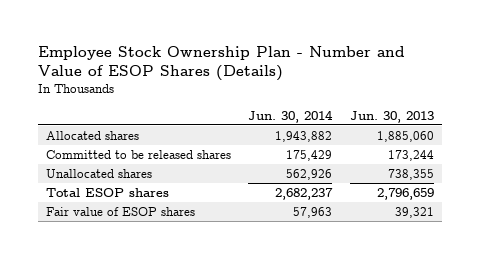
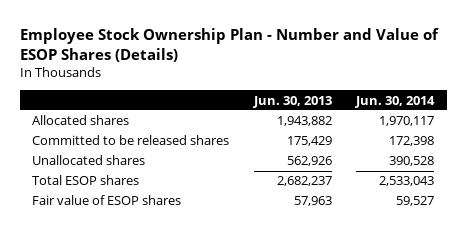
- | Jun. 30, 2014 | Jun. 30, 2013
+ | Jun. 30, 2013 | Jun. 30, 2014
- Allocated shares | 1,943,882 | 1,885,060
- Committed to be released shares | 175,429 | 173,244
- Unallocated shares | 562,926 | 738,355
- Total ESOP shares | 2,682,237 | 2,796,659
- Fair value of ESOP shares | 57,963 | 39,321
+ Allocated shares | 1,943,882 | 1,970,117
+ Committed to be released shares | 175,429 | 172,398
+ Unallocated shares | 562,926 | 390,528
+ Total ESOP shares | 2,682,237 | 2,533,043
+ Fair value of ESOP shares | 57,963 | 59,527

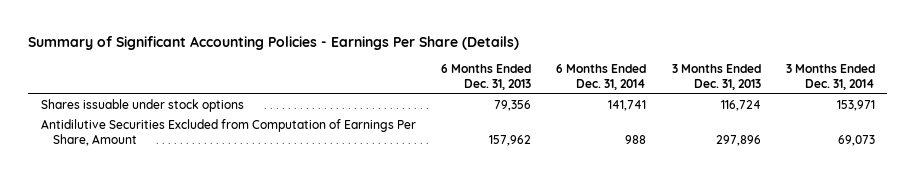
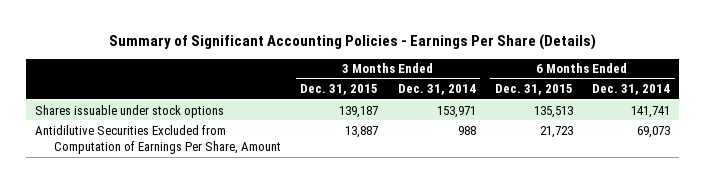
- | 6 Months Ended Dec. 31, 2013 | 6 Months Ended Dec. 31, 2014 | 3 Months Ended Dec. 31, 2013 | 3 Months Ended Dec. 31, 2014
+ | 3 Months Ended Dec. 31, 2015 | 3 Months Ended Dec. 31, 2014 | 6 Months Ended Dec. 31, 2015 | 6 Months Ended Dec. 31, 2014
- Antidilutive Securities Excluded from Computation of Earnings Per Share, Amount | 157,962 | 988 | 297,896 | 69,073
+ Antidilutive Securities Excluded from Computation of Earnings Per Share, Amount | 13,887 | 988 | 21,723 | 69,073

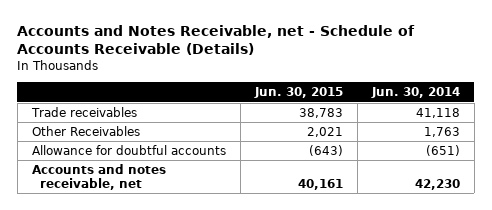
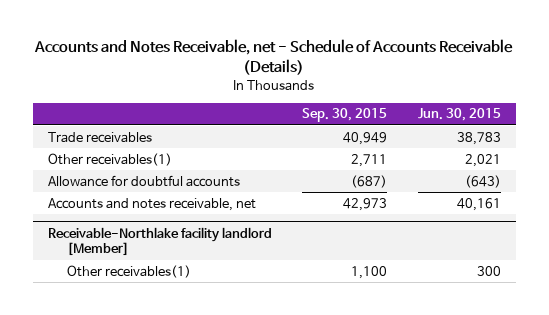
- | Jun. 30, 2015 | Jun. 30, 2014
+ | Sep. 30, 2015 | Jun. 30, 2015
- Other Receivables | 2,021 | 1,763
+ Other receivables(1) | 2,711 | 2,021
+ Receivable-Northlake facility landlord [Member]
+ Other receivables(1) | 1,100 | 300

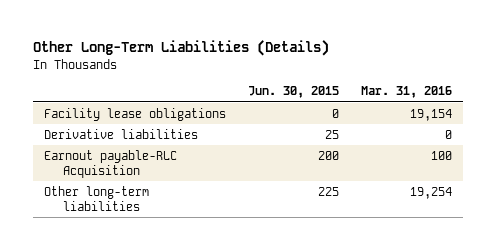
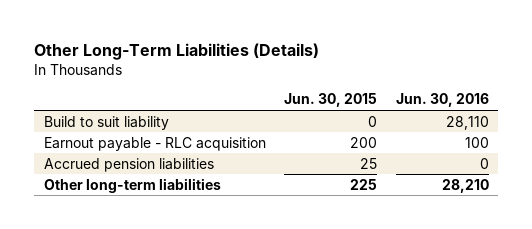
- | Jun. 30, 2015 | Mar. 31, 2016
+ | Jun. 30, 2015 | Jun. 30, 2016
- Facility lease obligations | 0 | 19,154
- Derivative liabilities | 25 | 0
- Earnout payable-RLC Acquisition | 200 | 100
+ Build to suit liability | 0 | 28,110
+ Earnout payable - RLC acquisition | 200 | 100
+ Accrued pension liabilities | 25 | 0

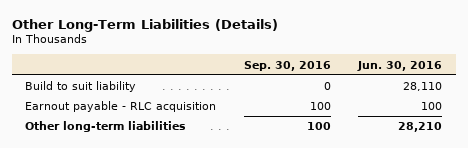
- | Jun. 30, 2015 | Jun. 30, 2016
+ | Sep. 30, 2016 | Jun. 30, 2016
- Accrued pension liabilities | 25 | 0

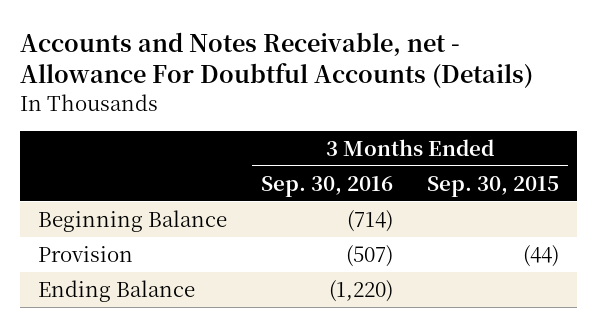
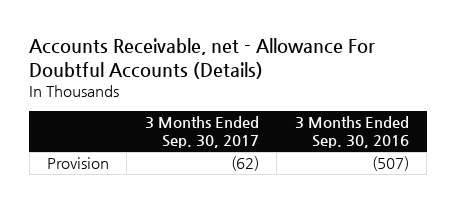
- Accounts and Notes Receivable, net - Allowance For Doubtful Accounts (Details)
+ Accounts Receivable, net - Allowance For Doubtful Accounts (Details)
- | 3 Months Ended Sep. 30, 2016 | 3 Months Ended Sep. 30, 2015
+ | 3 Months Ended Sep. 30, 2017 | 3 Months Ended Sep. 30, 2016
- Beginning Balance | (714) |
- Ending Balance | (1,220) |

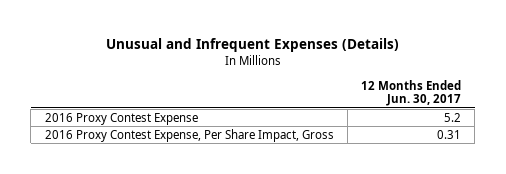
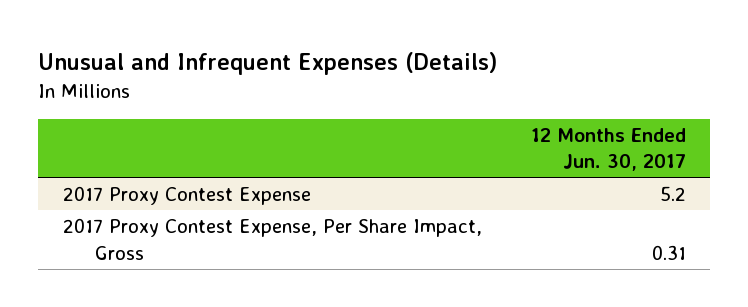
- 2016 Proxy Contest Expense | 5.2
- 2016 Proxy Contest Expense, Per Share Impact, Gross | 0.31
+ 2017 Proxy Contest Expense | 5.2
+ 2017 Proxy Contest Expense, Per Share Impact, Gross | 0.31

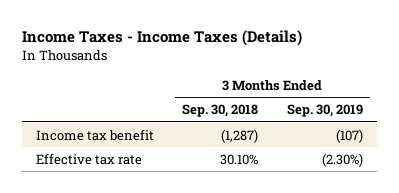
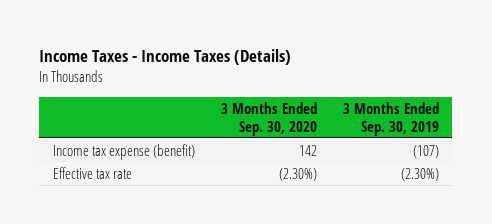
- | 3 Months Ended Sep. 30, 2018 | 3 Months Ended Sep. 30, 2019
+ | 3 Months Ended Sep. 30, 2020 | 3 Months Ended Sep. 30, 2019
- Income tax benefit | (1,287) | (107)
+ Income tax expense (benefit) | 142 | (107)

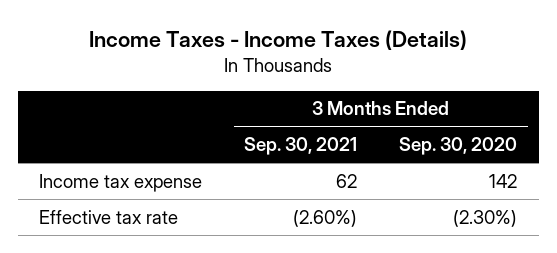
- | 3 Months Ended Sep. 30, 2020 | 3 Months Ended Sep. 30, 2019
+ | 3 Months Ended Sep. 30, 2021 | 3 Months Ended Sep. 30, 2020
- Income tax expense (benefit) | 142 | (107)
+ Income tax expense | 62 | 142

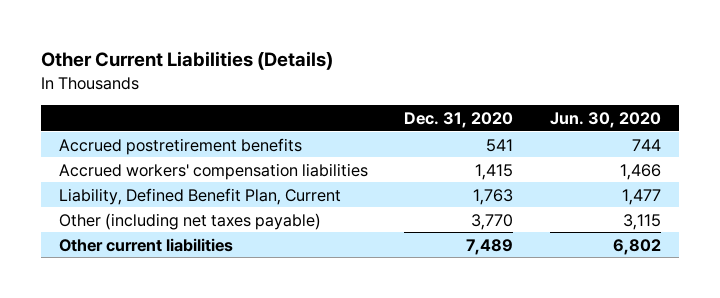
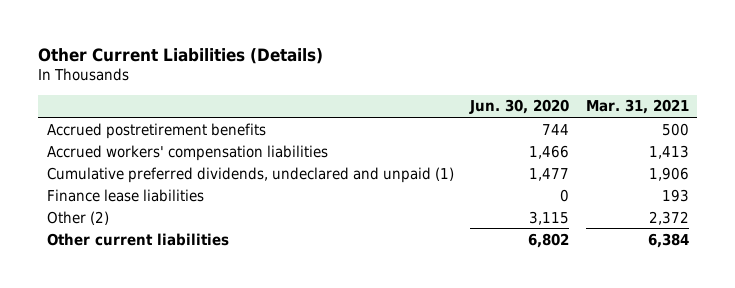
- | Dec. 31, 2020 | Jun. 30, 2020
+ | Jun. 30, 2020 | Mar. 31, 2021
- Liability, Defined Benefit Plan, Current | 1,763 | 1,477
- Other (including net taxes payable) | 3,770 | 3,115
+ Cumulative preferred dividends, undeclared and unpaid (1) | 1,477 | 1,906
+ Finance lease liabilities | 0 | 193
+ Other (2) | 3,115 | 2,372

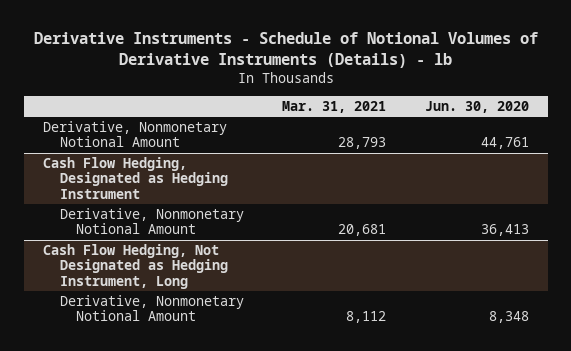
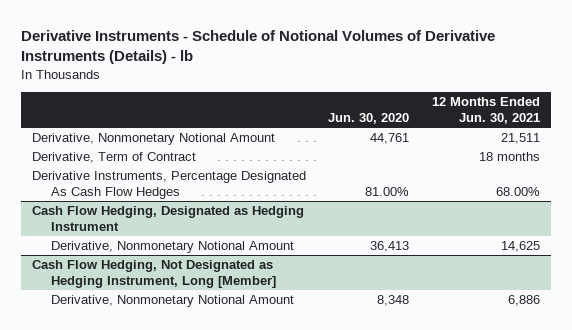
- | Mar. 31, 2021 | Jun. 30, 2020
+ | Jun. 30, 2020 | 12 Months Ended Jun. 30, 2021
+ Derivative, Term of Contract | | 18 months
+ Derivative Instruments, Percentage Designated As Cash Flow Hedges | 81.00% | 68.00%
- Cash Flow Hedging, Not Designated as Hedging Instrument, Long
+ Cash Flow Hedging, Not Designated as Hedging Instrument, Long [Member]

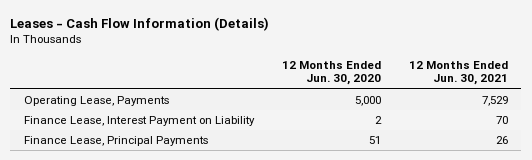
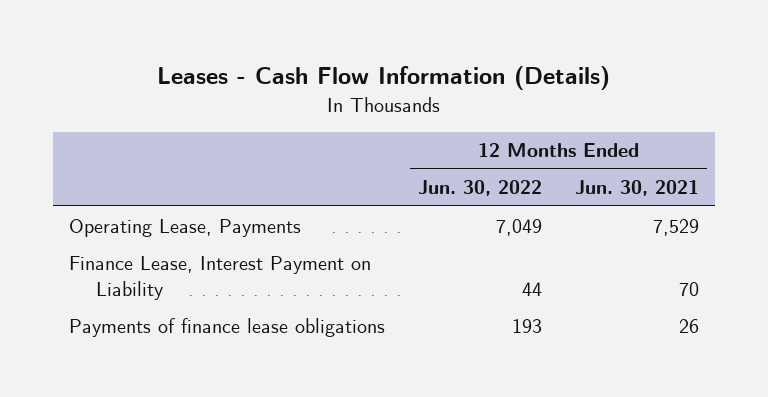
- | 12 Months Ended Jun. 30, 2020 | 12 Months Ended Jun. 30, 2021
+ | 12 Months Ended Jun. 30, 2022 | 12 Months Ended Jun. 30, 2021
- Finance Lease, Principal Payments | 51 | 26
+ Payments of finance lease obligations | 193 | 26

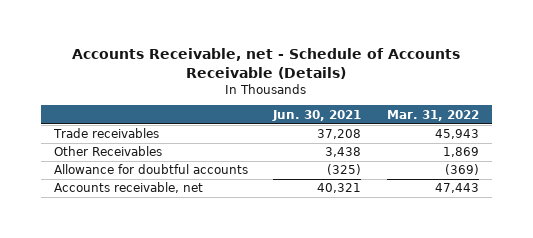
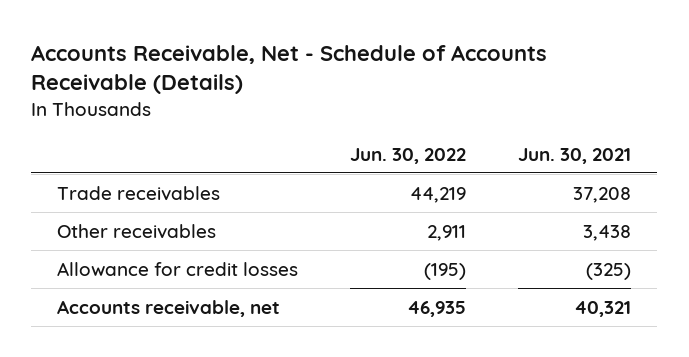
- Accounts Receivable, net - Schedule of Accounts Receivable (Details)
+ Accounts Receivable, Net - Schedule of Accounts Receivable (Details)
- | Jun. 30, 2021 | Mar. 31, 2022
+ | Jun. 30, 2022 | Jun. 30, 2021
- Other Receivables | 3,438 | 1,869
- Allowance for doubtful accounts | (325) | (369)
+ Other receivables | 2,911 | 3,438
+ Allowance for credit losses | (195) | (325)

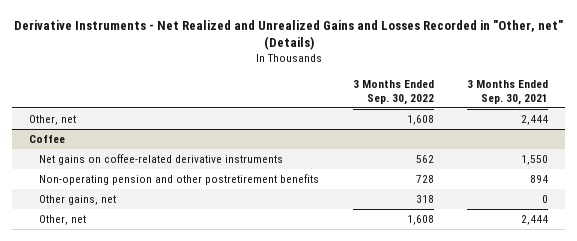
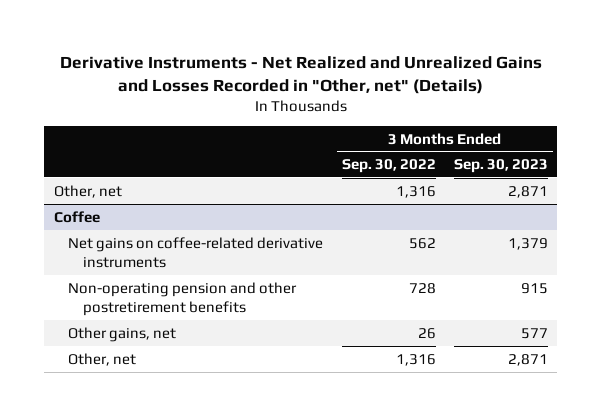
- | 3 Months Ended Sep. 30, 2022 | 3 Months Ended Sep. 30, 2021
+ | 3 Months Ended Sep. 30, 2022 | 3 Months Ended Sep. 30, 2023
- Other, net | 1,608 | 2,444
+ Other, net | 1,316 | 2,871
@ Coffee
- Other gains, net | 318 | 0
- Other, net | 1,608 | 2,444
+ Other gains, net | 26 | 577
+ Other, net | 1,316 | 2,871

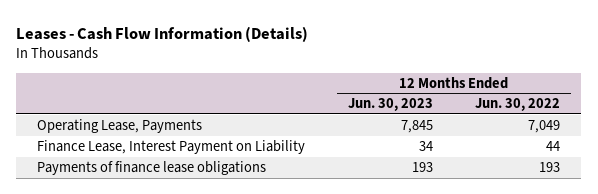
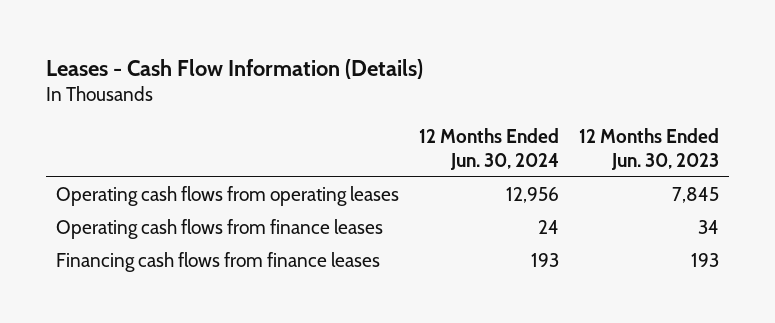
- | 12 Months Ended Jun. 30, 2023 | 12 Months Ended Jun. 30, 2022
+ | 12 Months Ended Jun. 30, 2024 | 12 Months Ended Jun. 30, 2023
- Operating Lease, Payments | 7,845 | 7,049
- Finance Lease, Interest Payment on Liability | 34 | 44
- Payments of finance lease obligations | 193 | 193
+ Operating cash flows from operating leases | 12,956 | 7,845
+ Operating cash flows from finance leases | 24 | 34
+ Financing cash flows from finance leases | 193 | 193

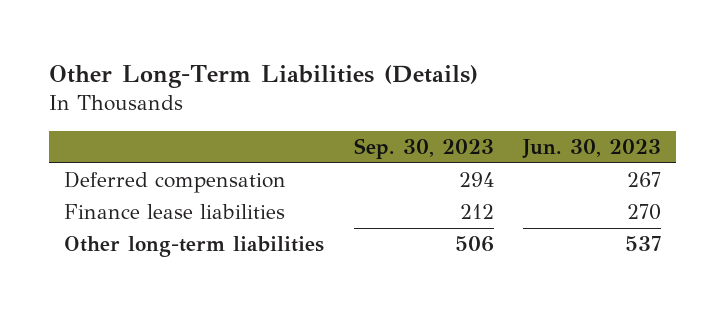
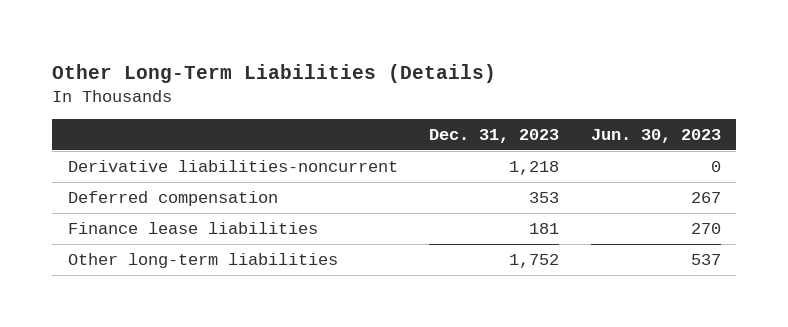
- | Sep. 30, 2023 | Jun. 30, 2023
+ | Dec. 31, 2023 | Jun. 30, 2023
+ Derivative liabilities-noncurrent | 1,218 | 0

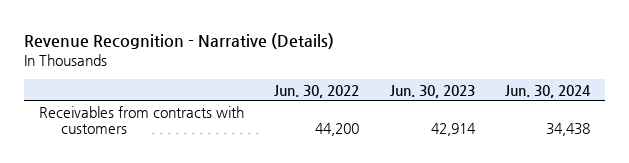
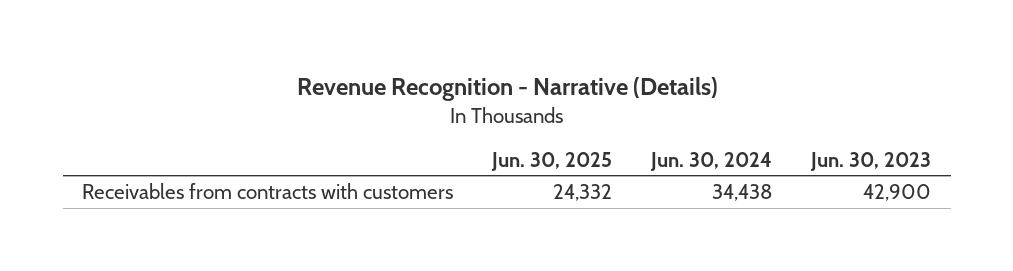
- | Jun. 30, 2022 | Jun. 30, 2023 | Jun. 30, 2024
+ | Jun. 30, 2025 | Jun. 30, 2024 | Jun. 30, 2023
- Receivables from contracts with customers | 44,200 | 42,914 | 34,438
+ Receivables from contracts with customers | 24,332 | 34,438 | 42,900

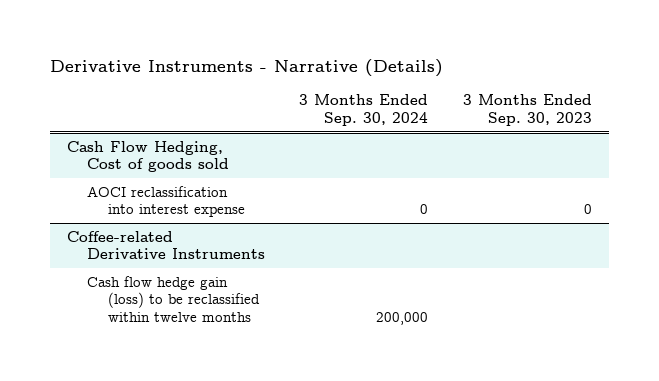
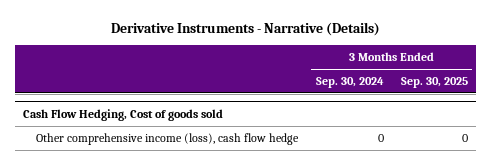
- | 3 Months Ended Sep. 30, 2024 | 3 Months Ended Sep. 30, 2023
+ | 3 Months Ended Sep. 30, 2024 | 3 Months Ended Sep. 30, 2025
@ Cash Flow Hedging, Cost of goods sold
- AOCI reclassification into interest expense | 0 | 0
- Coffee-related Derivative Instruments
- Cash flow hedge gain (loss) to be reclassified within twelve months | 200,000 |
@ Cash Flow Hedging, Cost of goods sold
+ Other comprehensive income (loss), cash flow hedge | 0 | 0

